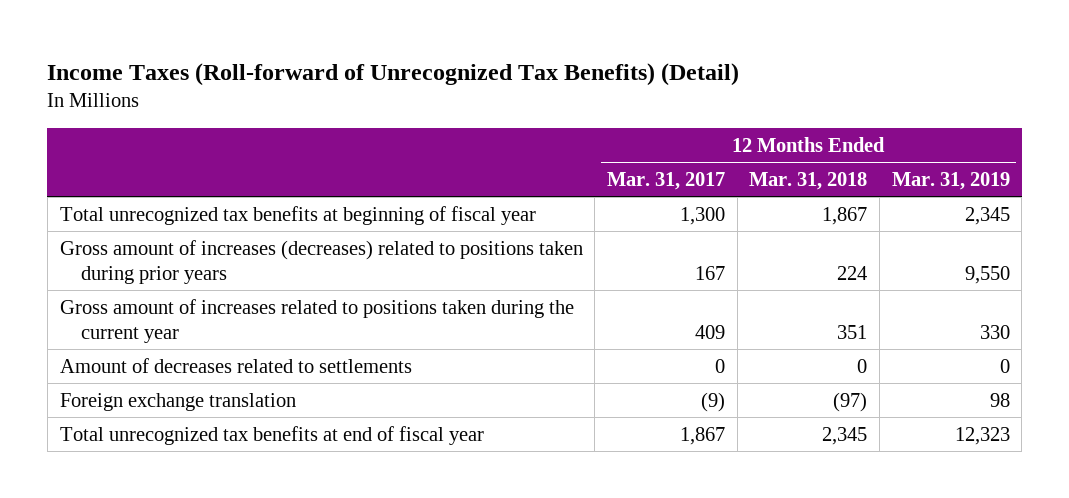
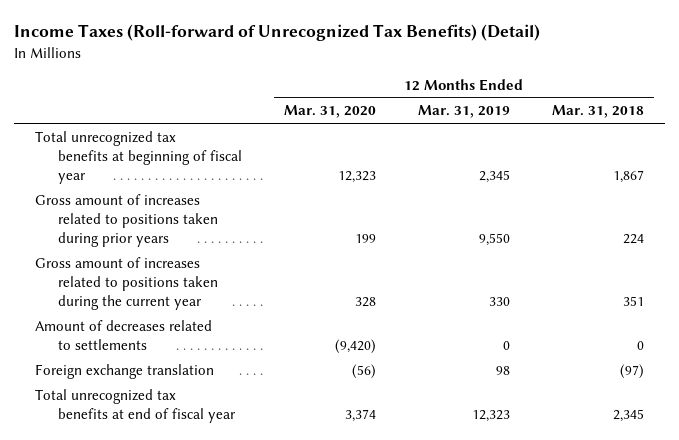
- | 12 Months Ended Mar. 31, 2017 | 12 Months Ended Mar. 31, 2018 | 12 Months Ended Mar. 31, 2019
+ | 12 Months Ended Mar. 31, 2020 | 12 Months Ended Mar. 31, 2019 | 12 Months Ended Mar. 31, 2018
- Gross amount of increases (decreases) related to positions taken during prior years | 167 | 224 | 9,550
+ Gross amount of increases related to positions taken during prior years | 199 | 9,550 | 224

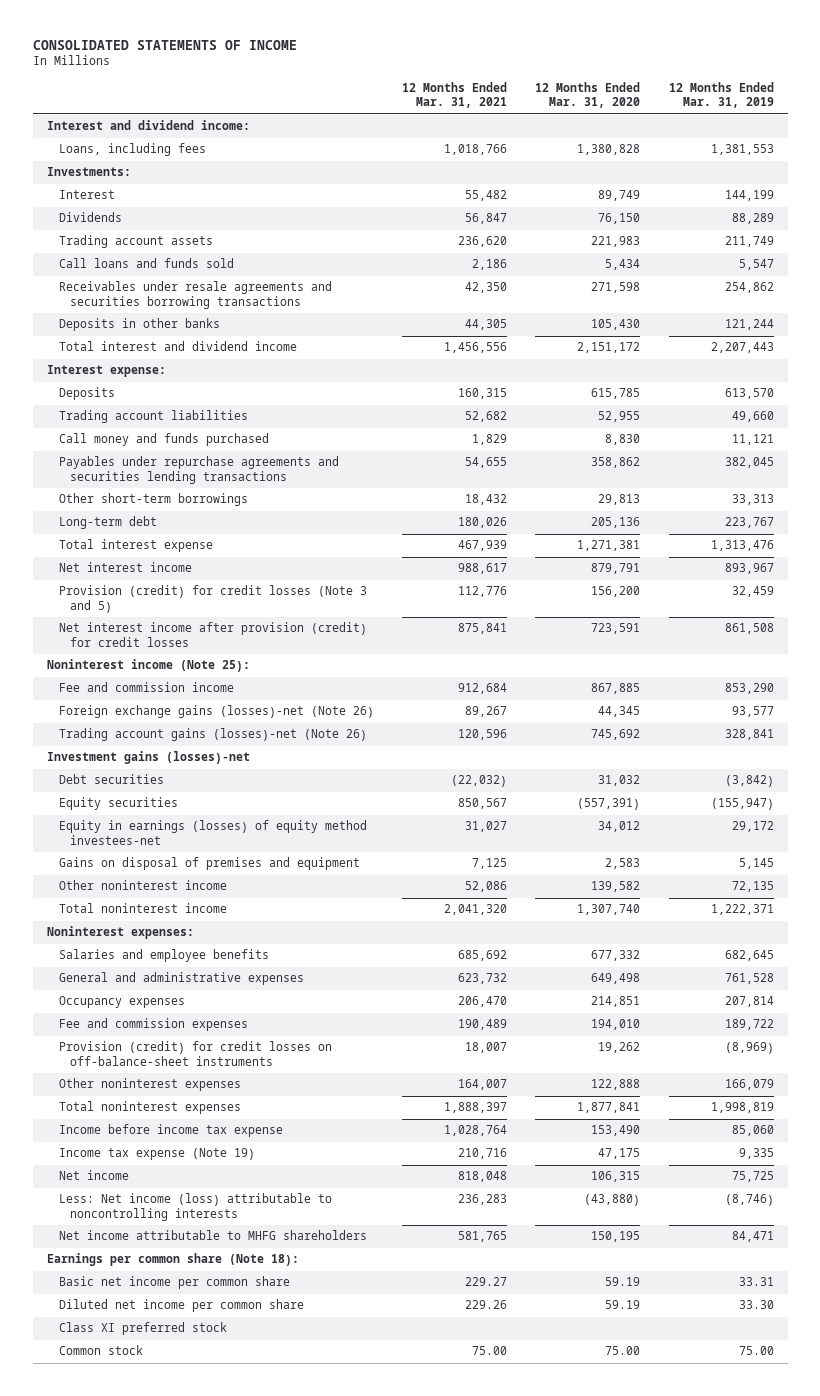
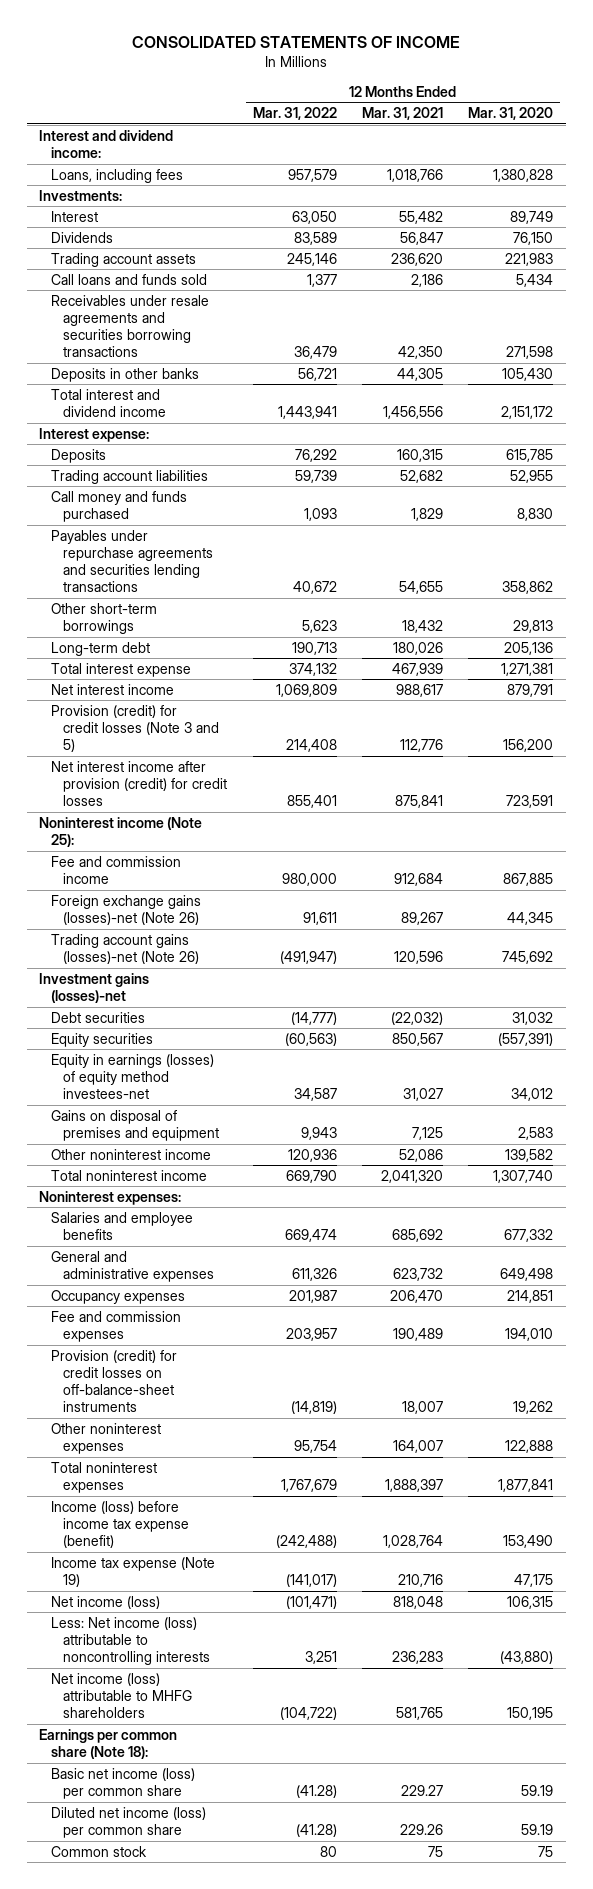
- | 12 Months Ended Mar. 31, 2021 | 12 Months Ended Mar. 31, 2020 | 12 Months Ended Mar. 31, 2019
+ | 12 Months Ended Mar. 31, 2022 | 12 Months Ended Mar. 31, 2021 | 12 Months Ended Mar. 31, 2020
- Income before income tax expense | 1,028,764 | 153,490 | 85,060
+ Income (loss) before income tax expense (benefit) | (242,488) | 1,028,764 | 153,490
- Net income | 818,048 | 106,315 | 75,725
+ Net income (loss) | (101,471) | 818,048 | 106,315
- Net income attributable to MHFG shareholders | 581,765 | 150,195 | 84,471
+ Net income (loss) attributable to MHFG shareholders | (104,722) | 581,765 | 150,195
- Basic net income per common share | 229.27 | 59.19 | 33.31
- Diluted net income per common share | 229.26 | 59.19 | 33.30
- Class XI preferred stock
- Common stock | 75.00 | 75.00 | 75.00
+ Basic net income (loss) per common share | (41.28) | 229.27 | 59.19
+ Diluted net income (loss) per common share | (41.28) | 229.26 | 59.19
+ Common stock | 80 | 75 | 75

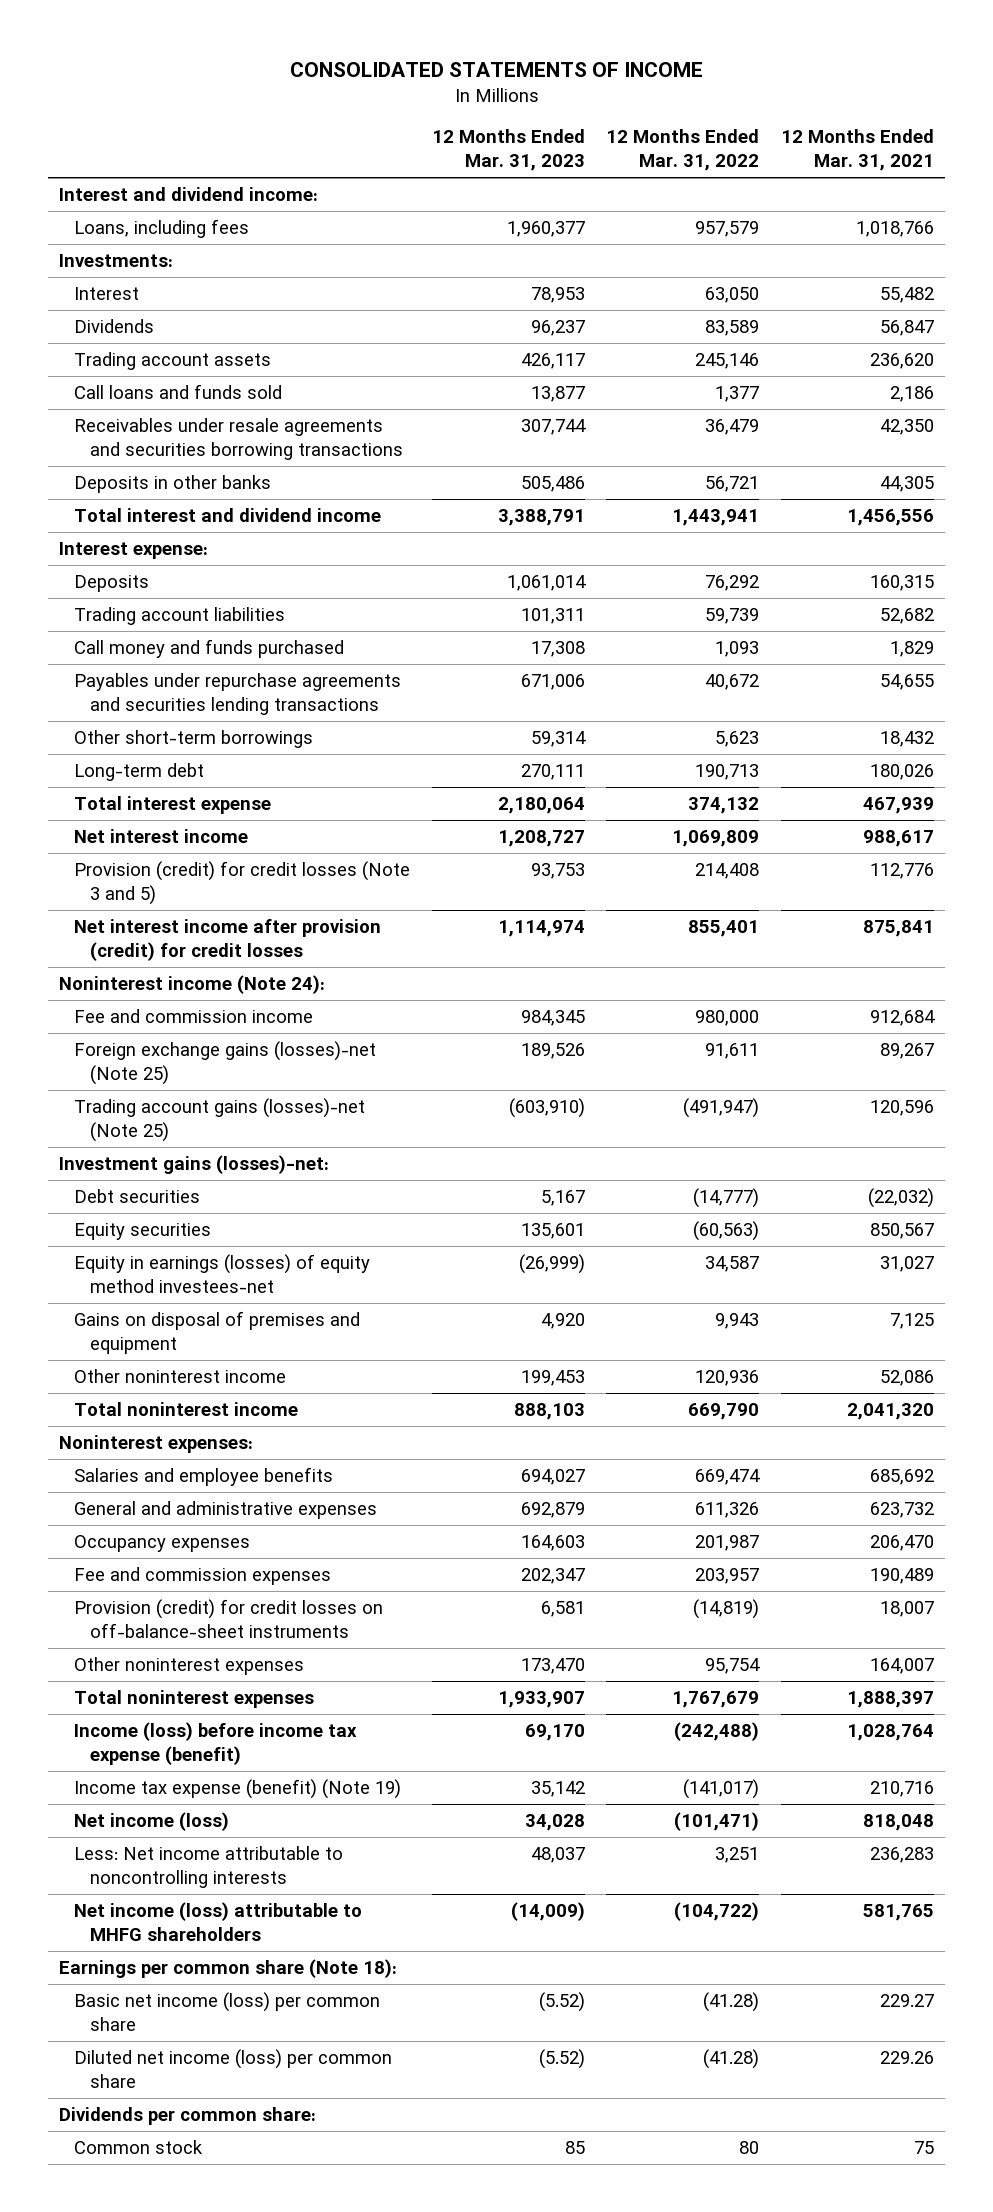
- | 12 Months Ended Mar. 31, 2022 | 12 Months Ended Mar. 31, 2021 | 12 Months Ended Mar. 31, 2020
+ | 12 Months Ended Mar. 31, 2023 | 12 Months Ended Mar. 31, 2022 | 12 Months Ended Mar. 31, 2021
- Noninterest income (Note 25):
+ Noninterest income (Note 24):
- Foreign exchange gains (losses)-net (Note 26) | 91,611 | 89,267 | 44,345
- Trading account gains (losses)-net (Note 26) | (491,947) | 120,596 | 745,692
- Investment gains (losses)-net
+ Foreign exchange gains (losses)-net (Note 25) | 189,526 | 91,611 | 89,267
+ Trading account gains (losses)-net (Note 25) | (603,910) | (491,947) | 120,596
+ Investment gains (losses)-net:
- Income tax expense (Note 19) | (141,017) | 210,716 | 47,175
+ Income tax expense (benefit) (Note 19) | 35,142 | (141,017) | 210,716
- Less: Net income (loss) attributable to noncontrolling interests | 3,251 | 236,283 | (43,880)
+ Less: Net income attributable to noncontrolling interests | 48,037 | 3,251 | 236,283
+ Dividends per common share:

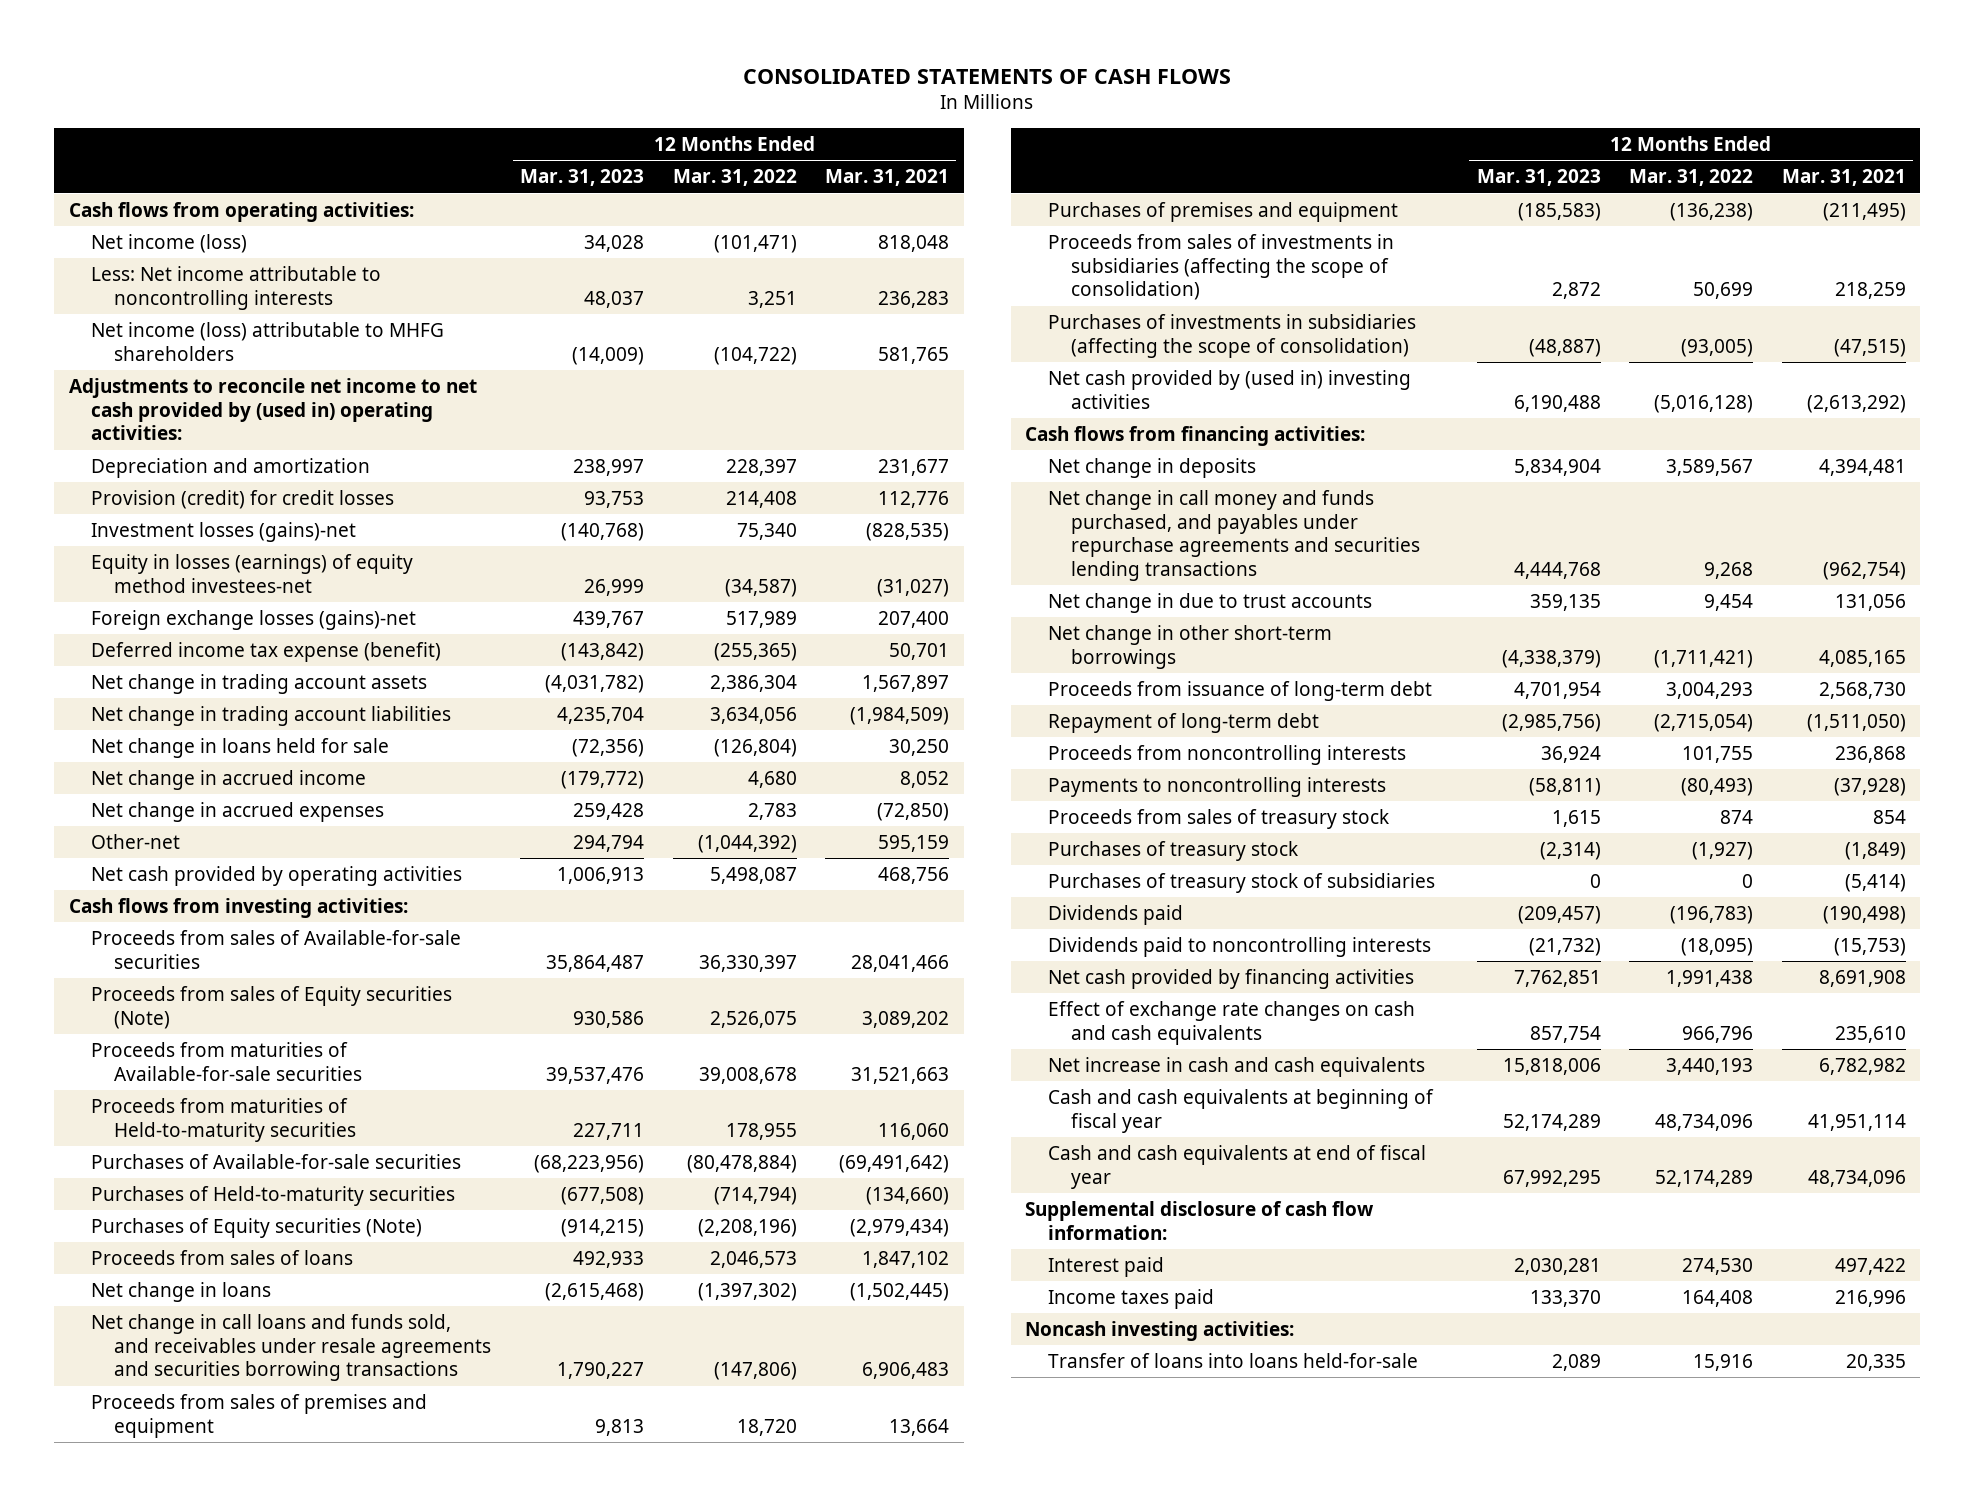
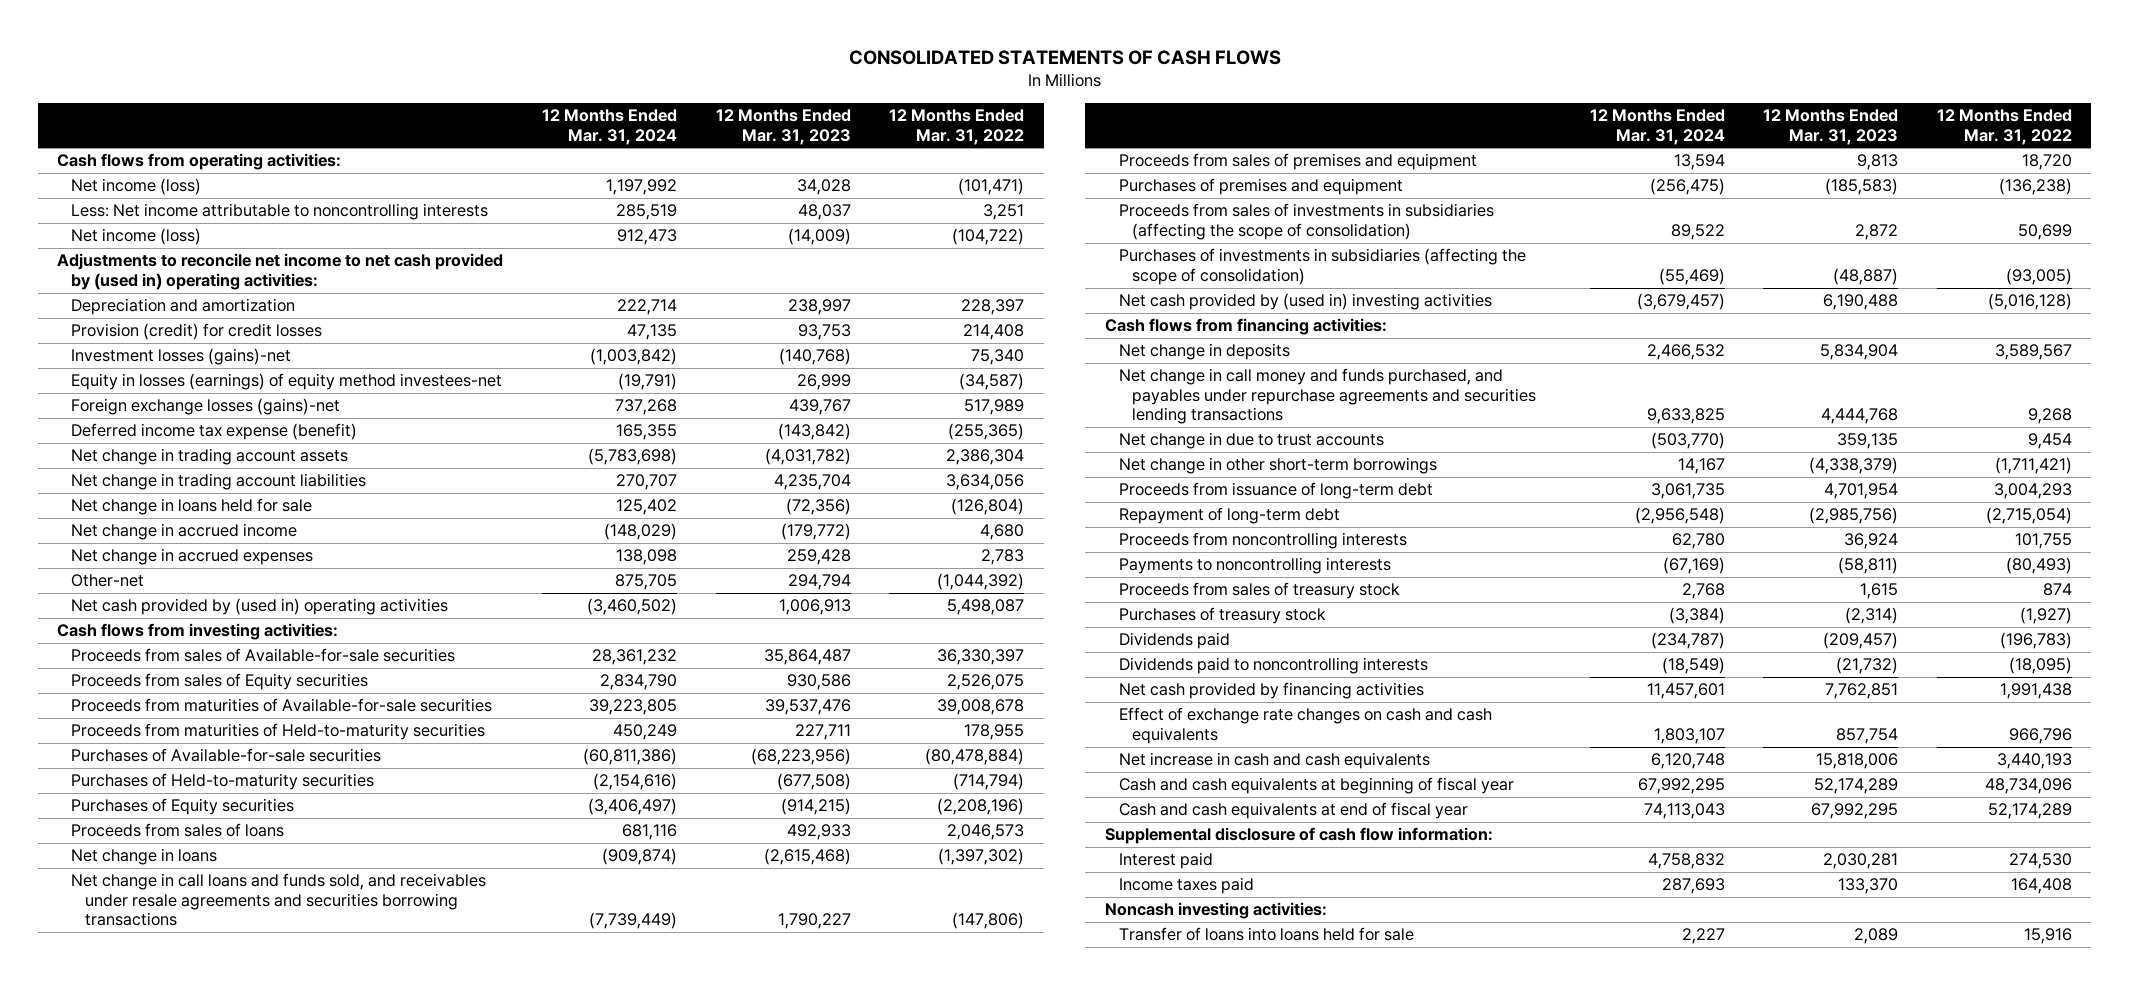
- | 12 Months Ended Mar. 31, 2023 | 12 Months Ended Mar. 31, 2022 | 12 Months Ended Mar. 31, 2021
+ | 12 Months Ended Mar. 31, 2024 | 12 Months Ended Mar. 31, 2023 | 12 Months Ended Mar. 31, 2022
- Net income (loss) attributable to MHFG shareholders | (14,009) | (104,722) | 581,765
+ Net income (loss) | 912,473 | (14,009) | (104,722)
- Net cash provided by operating activities | 1,006,913 | 5,498,087 | 468,756
+ Net cash provided by (used in) operating activities | (3,460,502) | 1,006,913 | 5,498,087
- Proceeds from sales of Equity securities (Note) | 930,586 | 2,526,075 | 3,089,202
+ Proceeds from sales of Equity securities | 2,834,790 | 930,586 | 2,526,075
- Purchases of Equity securities (Note) | (914,215) | (2,208,196) | (2,979,434)
+ Purchases of Equity securities | (3,406,497) | (914,215) | (2,208,196)
- Purchases of treasury stock of subsidiaries | 0 | 0 | (5,414)
- Transfer of loans into loans held-for-sale | 2,089 | 15,916 | 20,335
+ Transfer of loans into loans held for sale | 2,227 | 2,089 | 15,916

